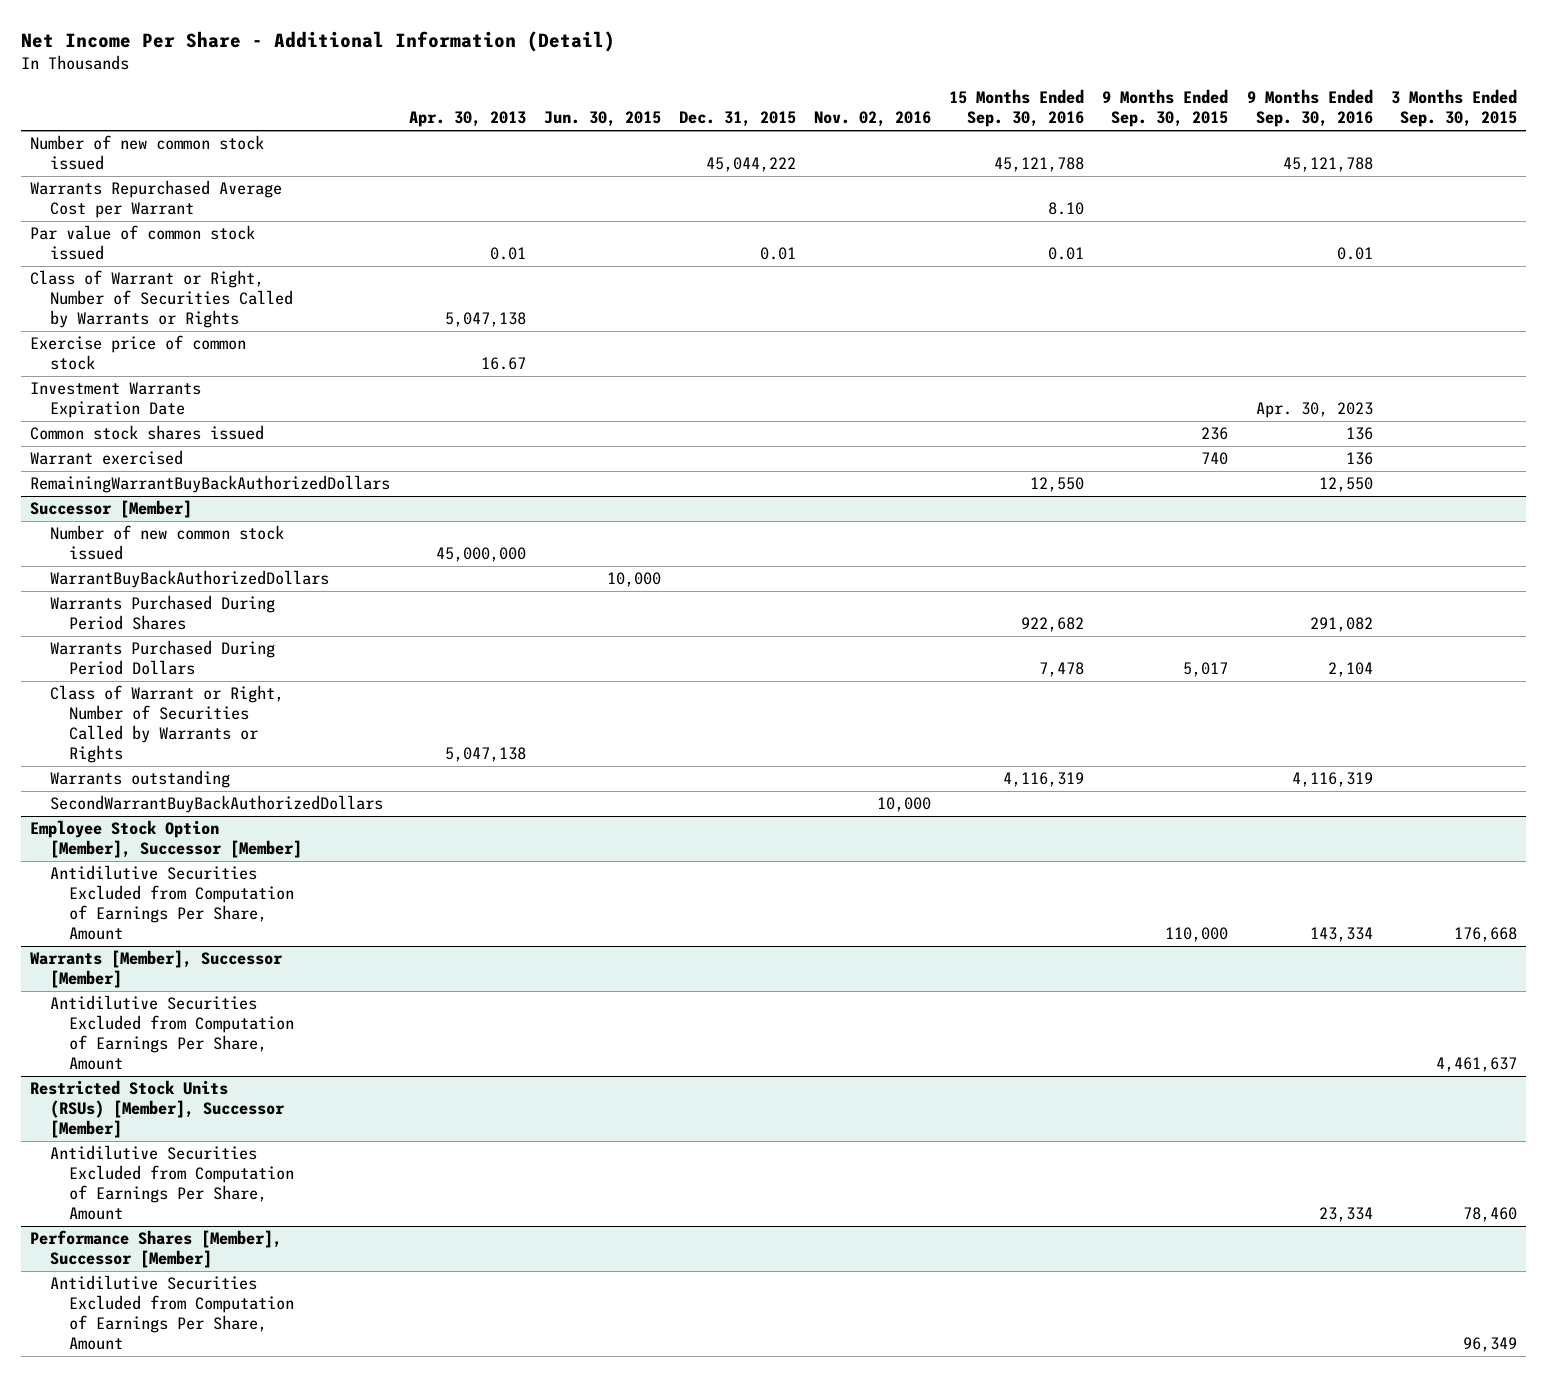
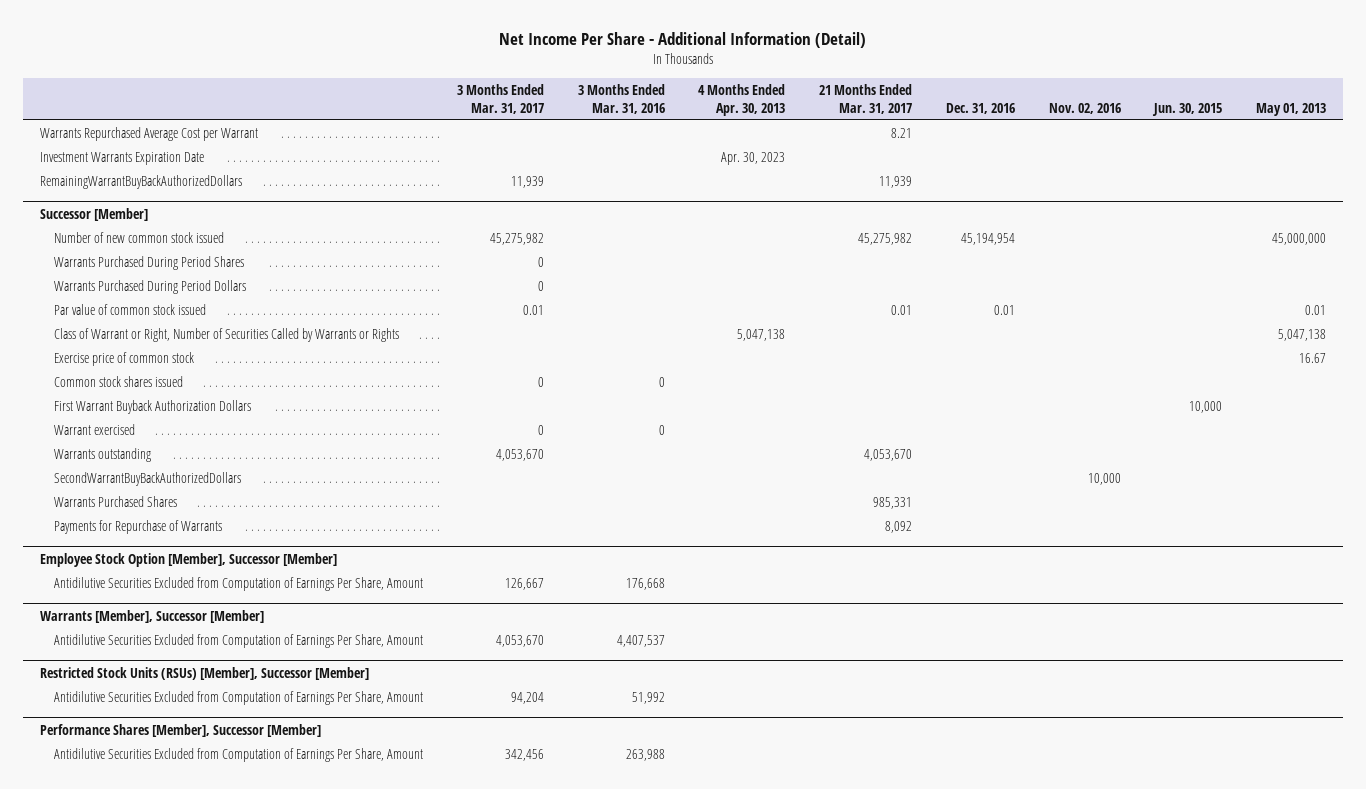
- | Apr. 30, 2013 | Jun. 30, 2015 | Dec. 31, 2015 | Nov. 02, 2016 | 15 Months Ended Sep. 30, 2016 | 9 Months Ended Sep. 30, 2015 | 9 Months Ended Sep. 30, 2016 | 3 Months Ended Sep. 30, 2015
+ | 3 Months Ended Mar. 31, 2017 | 3 Months Ended Mar. 31, 2016 | 4 Months Ended Apr. 30, 2013 | 21 Months Ended Mar. 31, 2017 | Dec. 31, 2016 | Nov. 02, 2016 | Jun. 30, 2015 | May 01, 2013
- Number of new common stock issued | | | 45,044,222 | | 45,121,788 | | 45,121,788 |
- Par value of common stock issued | 0.01 | | 0.01 | | 0.01 | | 0.01 |
- Class of Warrant or Right, Number of Securities Called by Warrants or Rights | 5,047,138 | | | | | | |
- Exercise price of common stock | 16.67 | | | | | | |
- Common stock shares issued | | | | | | 236 | 136 |
- Warrant exercised | | | | | | 740 | 136 |
@ Successor [Member]
- WarrantBuyBackAuthorizedDollars | | 10,000 | | | | | |
+ Par value of common stock issued | 0.01 | | | 0.01 | 0.01 | | | 0.01
+ Exercise price of common stock | | | | | | | | 16.67
+ Common stock shares issued | 0 | 0 | | | | | |
+ First Warrant Buyback Authorization Dollars | | | | | | | 10,000 |
+ Warrant exercised | 0 | 0 | | | | | |
+ Warrants Purchased Shares | | | | 985,331 | | | |
+ Payments for Repurchase of Warrants | | | | 8,092 | | | |

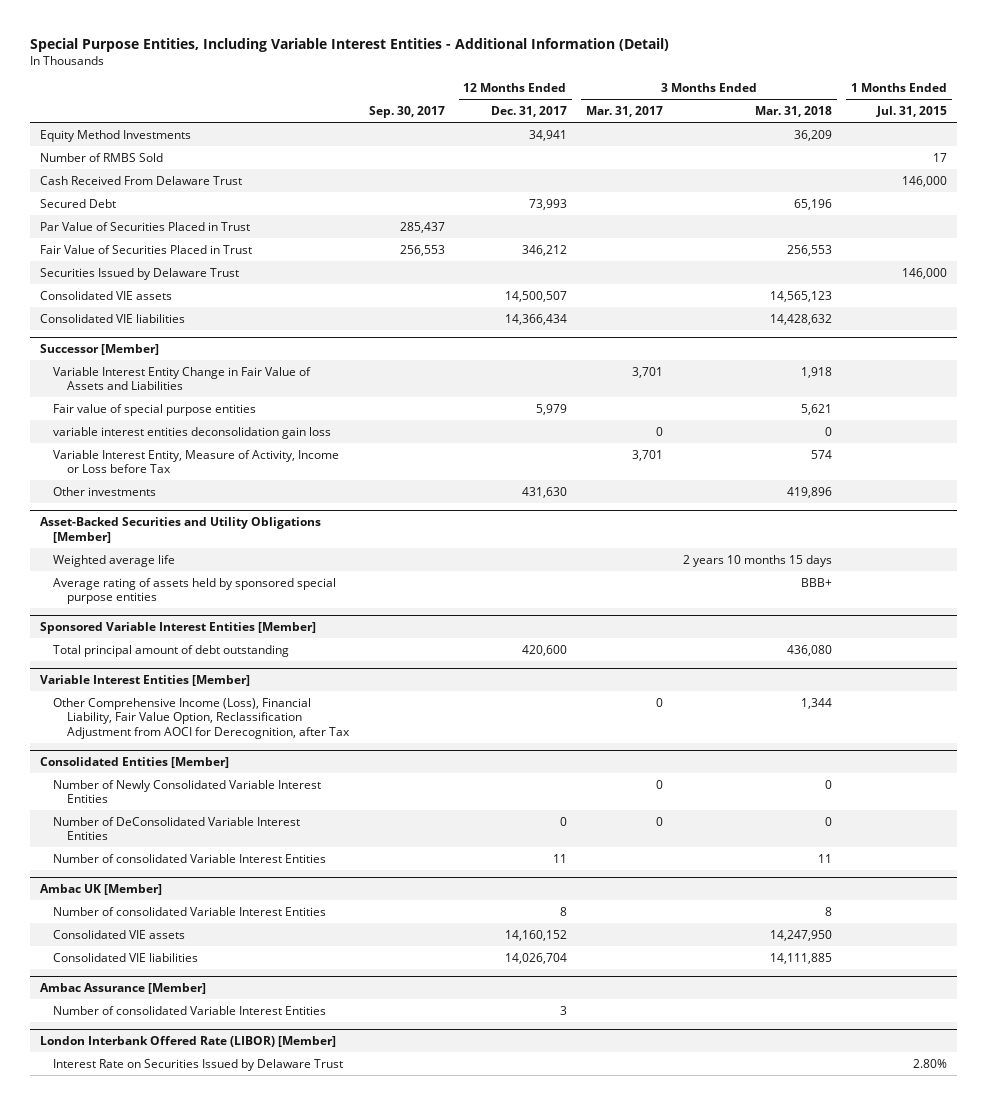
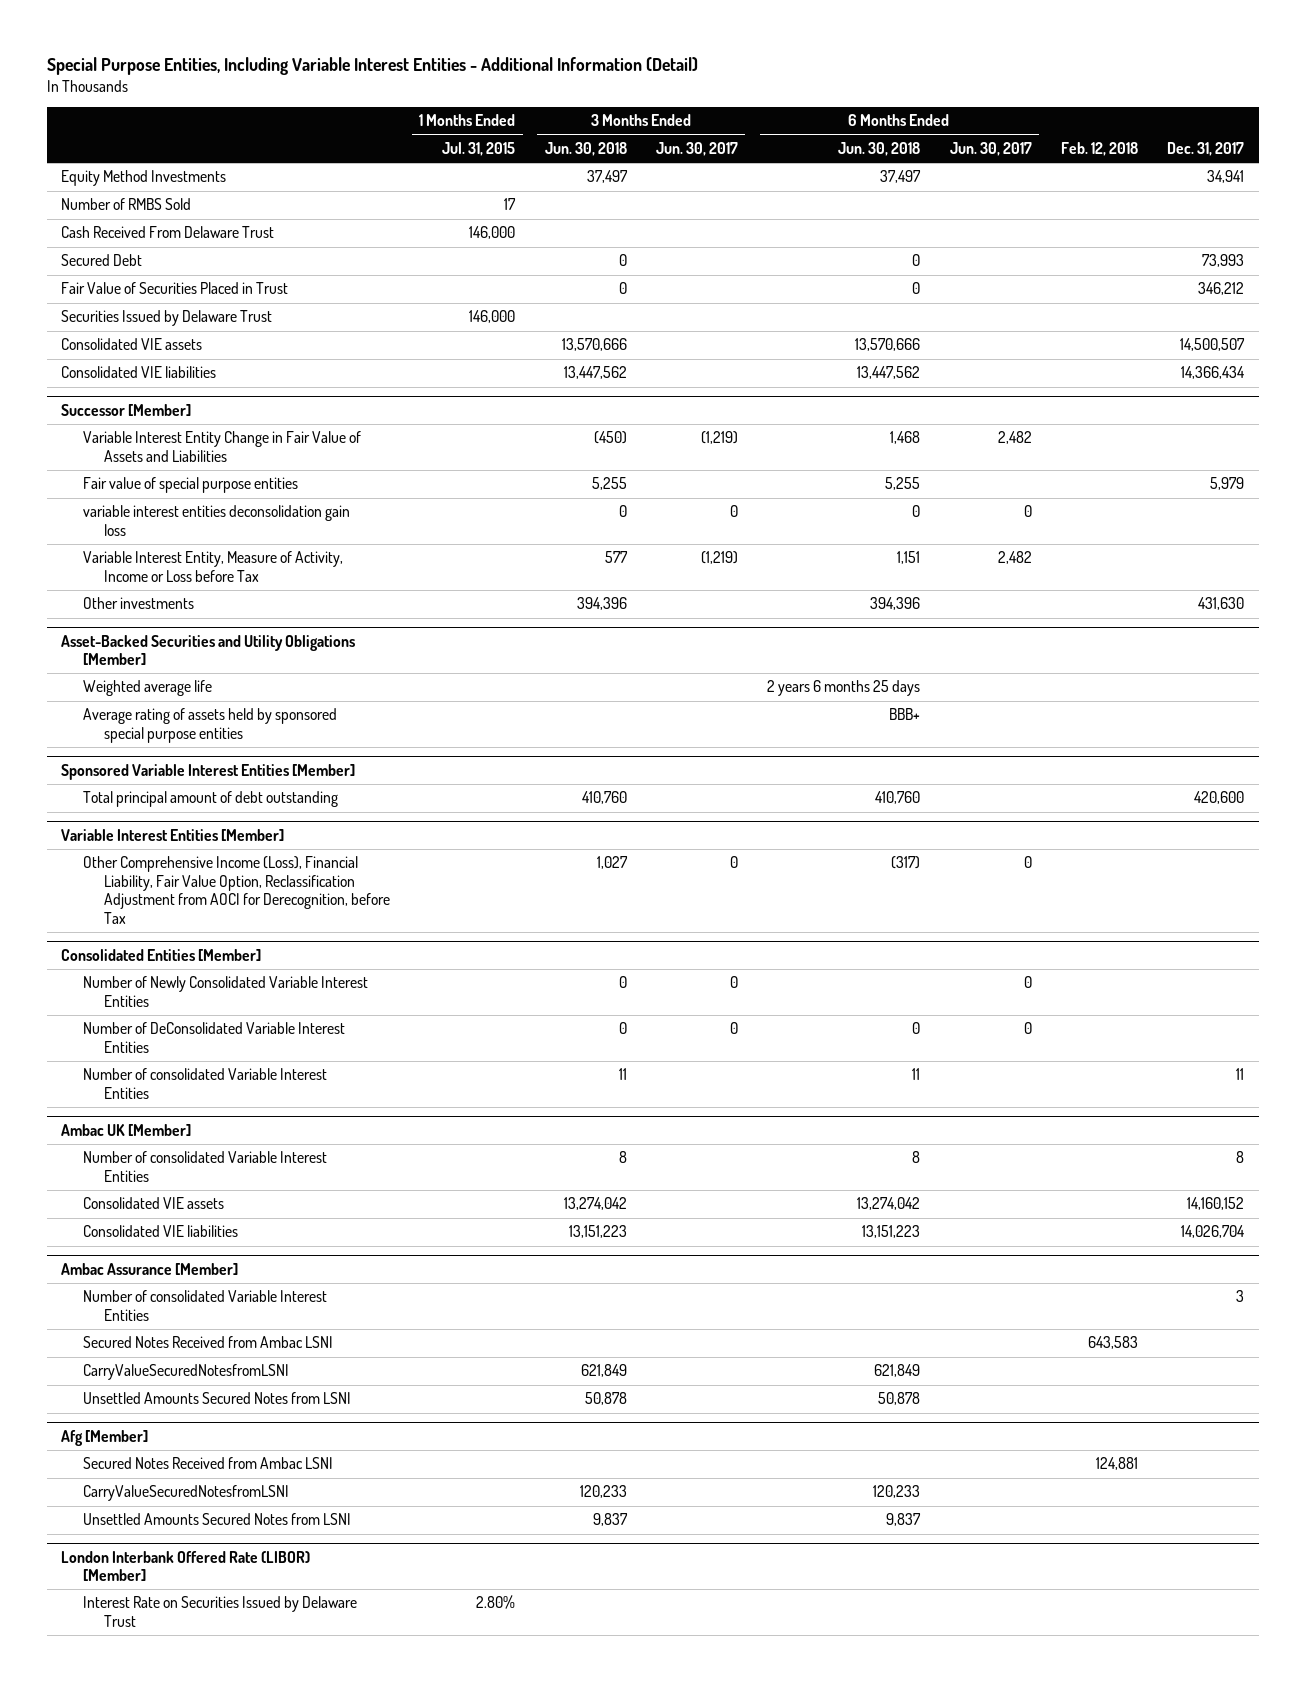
- | Sep. 30, 2017 | 12 Months Ended Dec. 31, 2017 | 3 Months Ended Mar. 31, 2017 | 3 Months Ended Mar. 31, 2018 | 1 Months Ended Jul. 31, 2015
+ | 1 Months Ended Jul. 31, 2015 | 3 Months Ended Jun. 30, 2018 | 3 Months Ended Jun. 30, 2017 | 6 Months Ended Jun. 30, 2018 | 6 Months Ended Jun. 30, 2017 | Feb. 12, 2018 | Dec. 31, 2017
- Par Value of Securities Placed in Trust | 285,437 | | | |
@ Variable Interest Entities [Member]
- Other Comprehensive Income (Loss), Financial Liability, Fair Value Option, Reclassification Adjustment from AOCI for Derecognition, after Tax | | | 0 | 1,344 |
+ Other Comprehensive Income (Loss), Financial Liability, Fair Value Option, Reclassification Adjustment from AOCI for Derecognition, before Tax | | 1,027 | 0 | (317) | 0 | |
@ Ambac Assurance [Member]
+ Secured Notes Received from Ambac LSNI | | | | | | 643,583 |
+ CarryValueSecuredNotesfromLSNI | | 621,849 | | 621,849 | | |
+ Unsettled Amounts Secured Notes from LSNI | | 50,878 | | 50,878 | | |
+ Afg [Member]
+ Secured Notes Received from Ambac LSNI | | | | | | 124,881 |
+ CarryValueSecuredNotesfromLSNI | | 120,233 | | 120,233 | | |
+ Unsettled Amounts Secured Notes from LSNI | | 9,837 | | 9,837 | | |

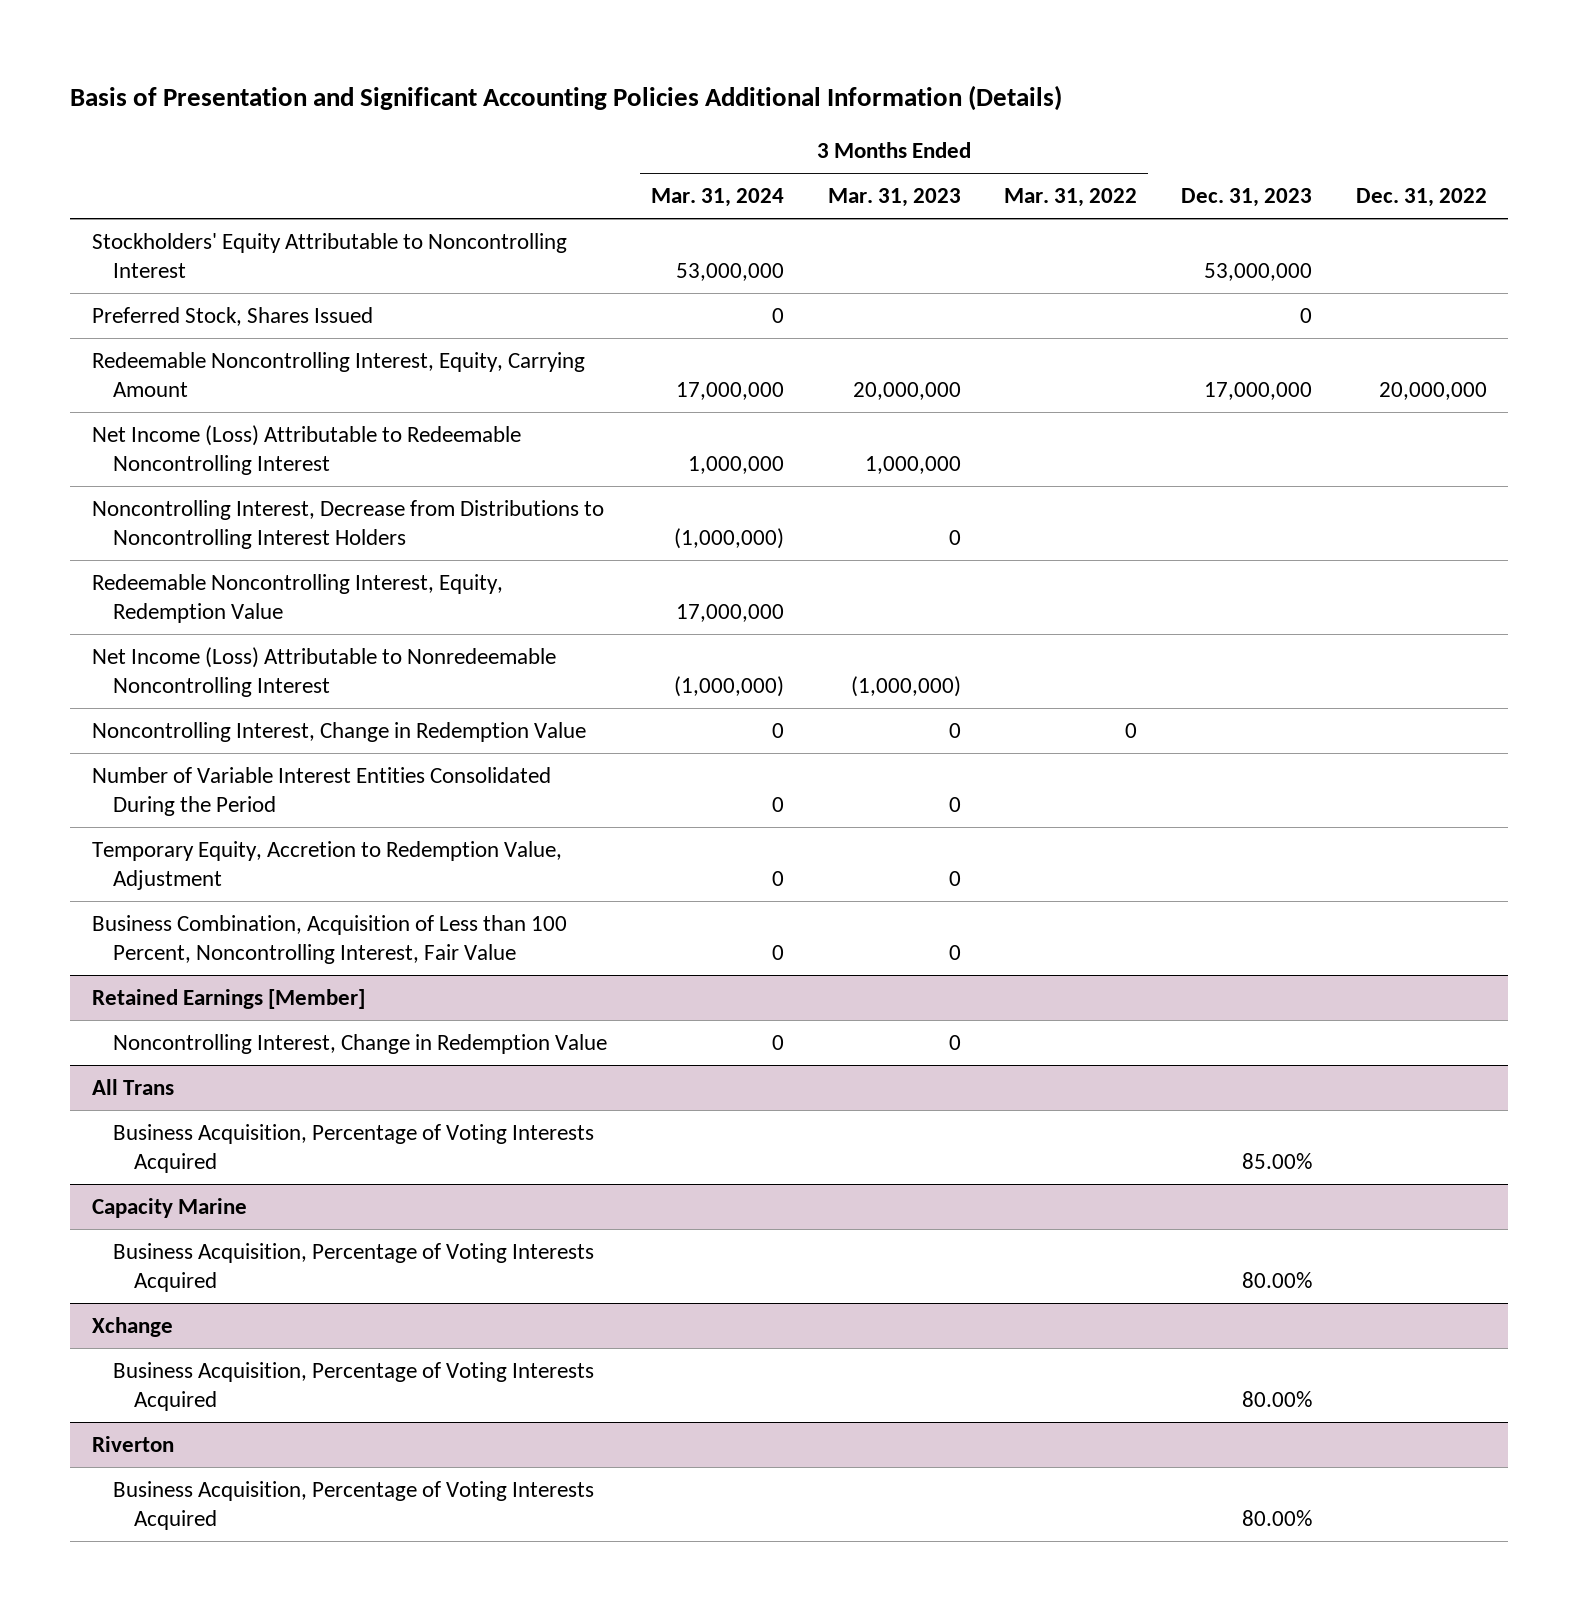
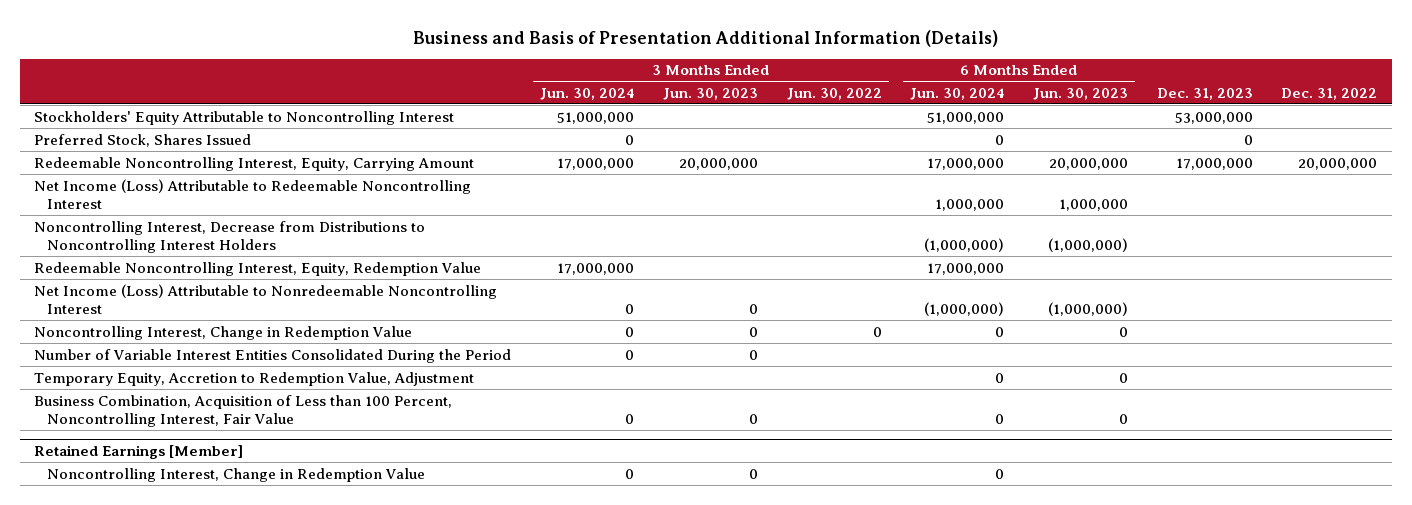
- Basis of Presentation and Significant Accounting Policies Additional Information (Details)
+ Business and Basis of Presentation Additional Information (Details)
- | 3 Months Ended Mar. 31, 2024 | 3 Months Ended Mar. 31, 2023 | 3 Months Ended Mar. 31, 2022 | Dec. 31, 2023 | Dec. 31, 2022
+ | 3 Months Ended Jun. 30, 2024 | 3 Months Ended Jun. 30, 2023 | 3 Months Ended Jun. 30, 2022 | 6 Months Ended Jun. 30, 2024 | 6 Months Ended Jun. 30, 2023 | Dec. 31, 2023 | Dec. 31, 2022
- All Trans
- Business Acquisition, Percentage of Voting Interests Acquired | | | | 85.00% |
- Capacity Marine
- Business Acquisition, Percentage of Voting Interests Acquired | | | | 80.00% |
- Xchange
- Business Acquisition, Percentage of Voting Interests Acquired | | | | 80.00% |
- Riverton
- Business Acquisition, Percentage of Voting Interests Acquired | | | | 80.00% |

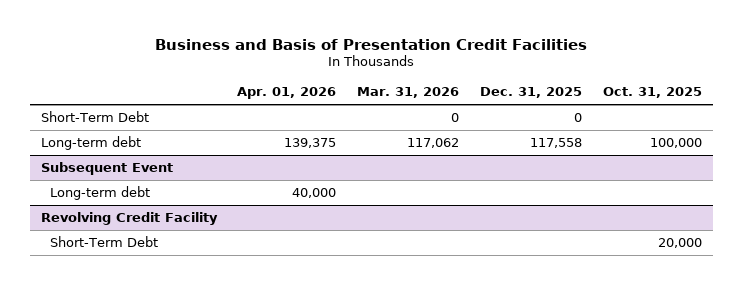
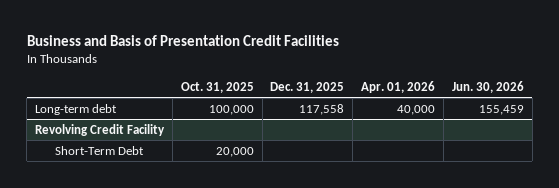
- | Apr. 01, 2026 | Mar. 31, 2026 | Dec. 31, 2025 | Oct. 31, 2025
+ | Oct. 31, 2025 | Dec. 31, 2025 | Apr. 01, 2026 | Jun. 30, 2026
- Short-Term Debt | | 0 | 0 |
- Long-term debt | 139,375 | 117,062 | 117,558 | 100,000
- Subsequent Event
- Long-term debt | 40,000 | | |
+ Long-term debt | 100,000 | 117,558 | 40,000 | 155,459

